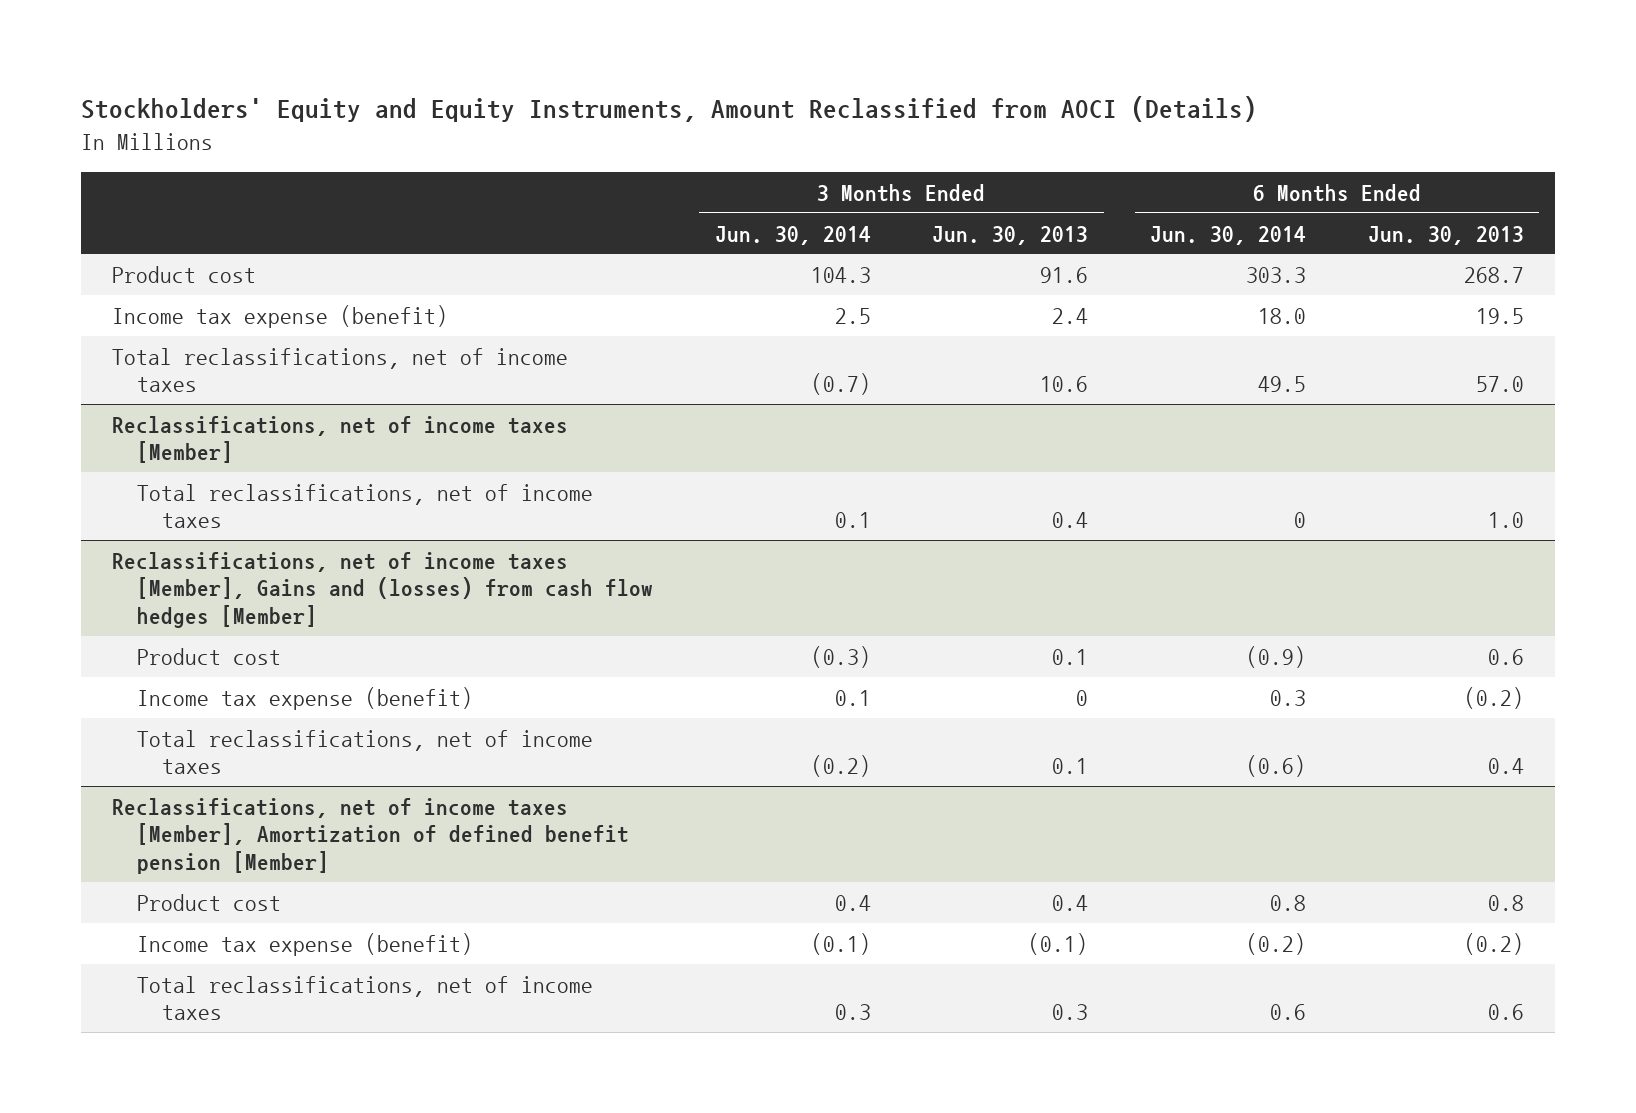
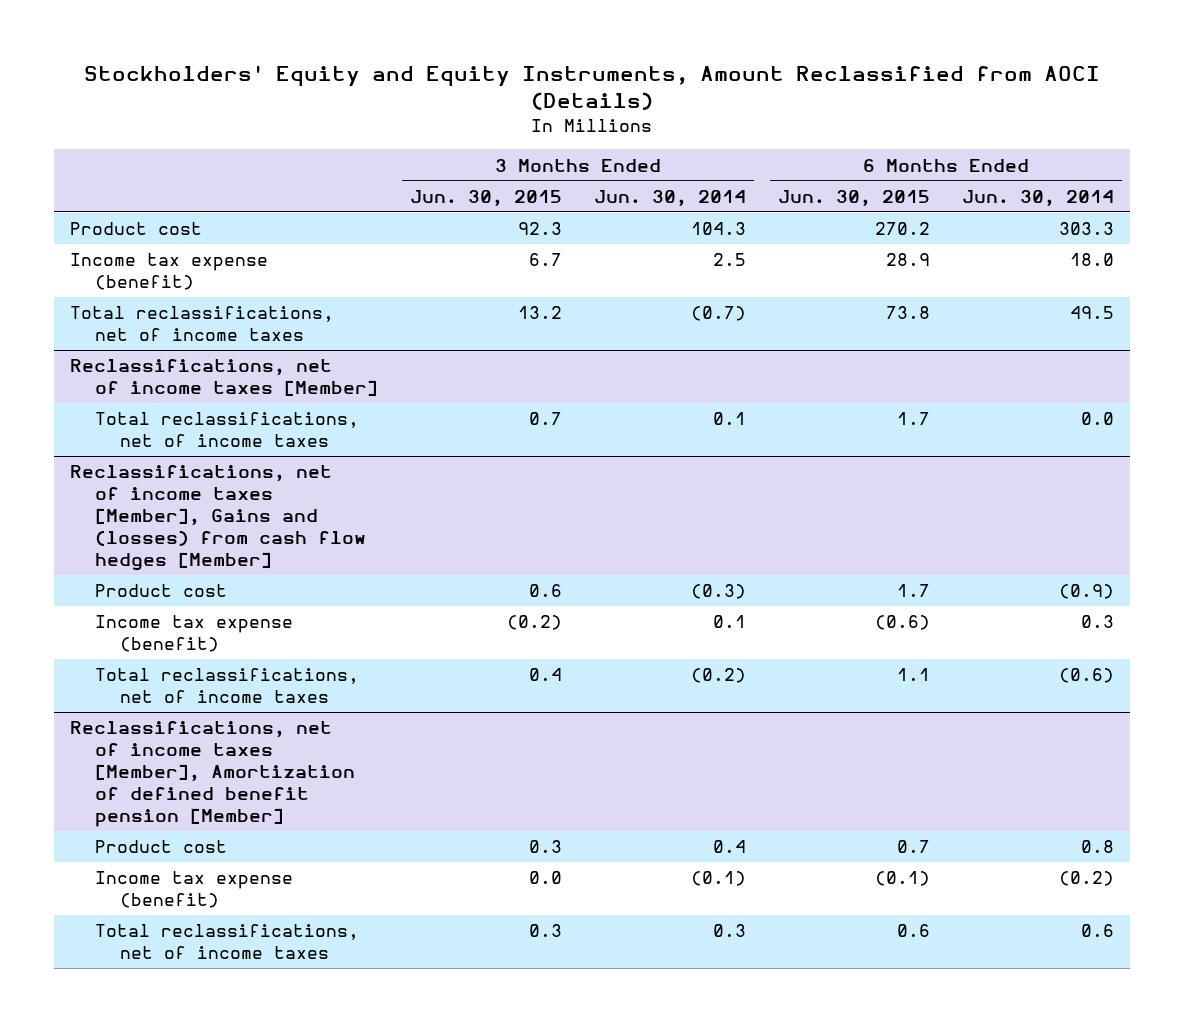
- | 3 Months Ended Jun. 30, 2014 | 3 Months Ended Jun. 30, 2013 | 6 Months Ended Jun. 30, 2014 | 6 Months Ended Jun. 30, 2013
+ | 3 Months Ended Jun. 30, 2015 | 3 Months Ended Jun. 30, 2014 | 6 Months Ended Jun. 30, 2015 | 6 Months Ended Jun. 30, 2014
@ Reclassifications, net of income taxes [Member]
- Total reclassifications, net of income taxes | 0.1 | 0.4 | 0 | 1.0
+ Total reclassifications, net of income taxes | 0.7 | 0.1 | 1.7 | 0.0

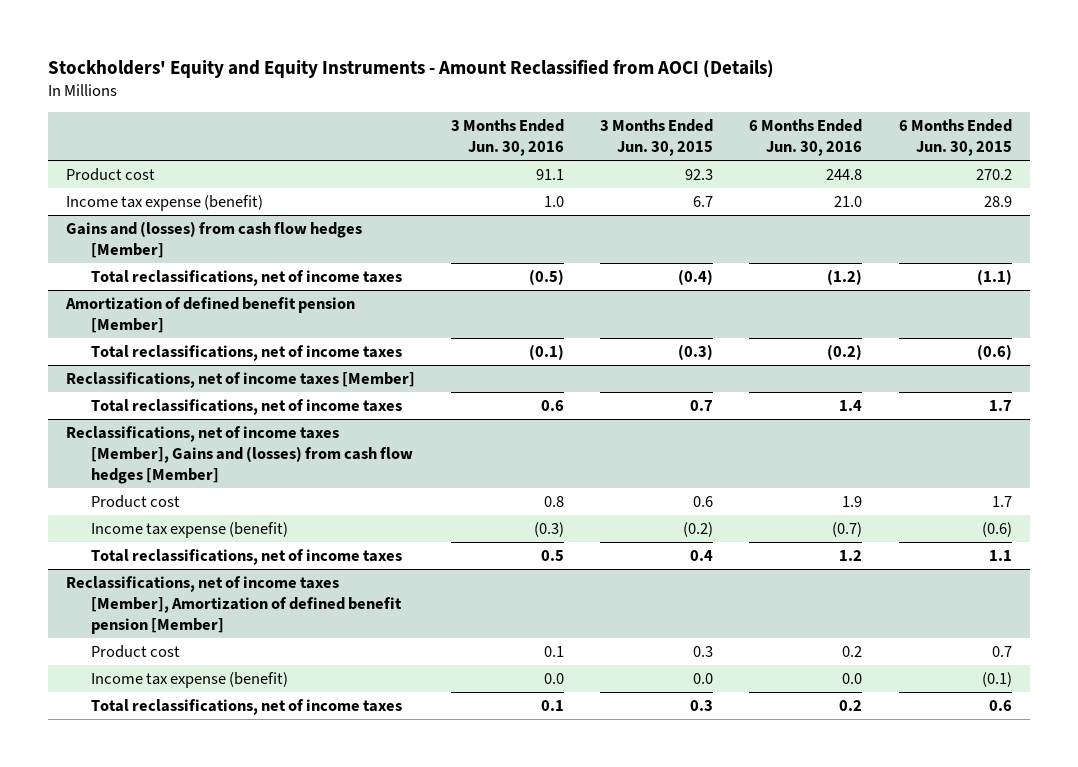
- Stockholders' Equity and Equity Instruments, Amount Reclassified from AOCI (Details)
+ Stockholders' Equity and Equity Instruments - Amount Reclassified from AOCI (Details)
- | 3 Months Ended Jun. 30, 2015 | 3 Months Ended Jun. 30, 2014 | 6 Months Ended Jun. 30, 2015 | 6 Months Ended Jun. 30, 2014
+ | 3 Months Ended Jun. 30, 2016 | 3 Months Ended Jun. 30, 2015 | 6 Months Ended Jun. 30, 2016 | 6 Months Ended Jun. 30, 2015
- Total reclassifications, net of income taxes | 13.2 | (0.7) | 73.8 | 49.5
+ Gains and (losses) from cash flow hedges [Member]
+ Total reclassifications, net of income taxes | (0.5) | (0.4) | (1.2) | (1.1)
+ Amortization of defined benefit pension [Member]
+ Total reclassifications, net of income taxes | (0.1) | (0.3) | (0.2) | (0.6)

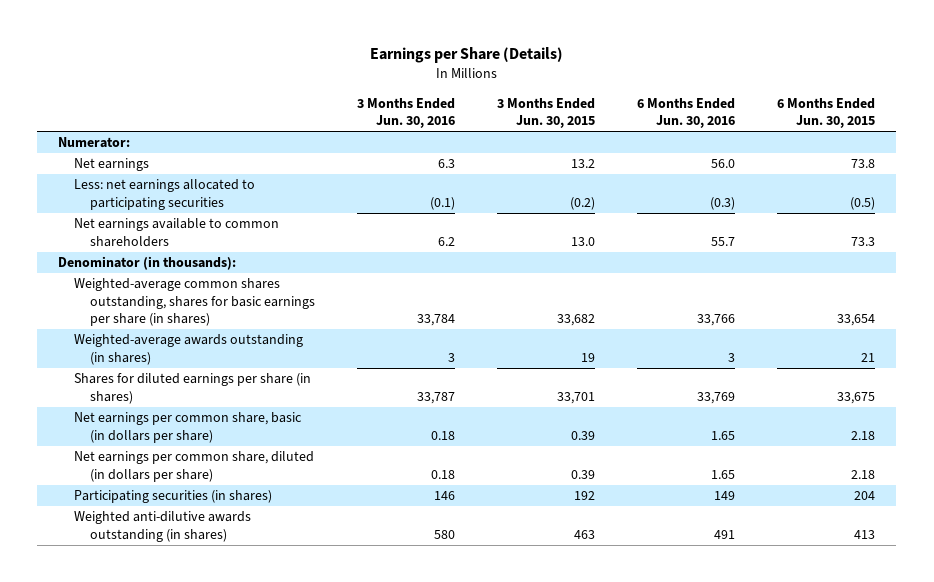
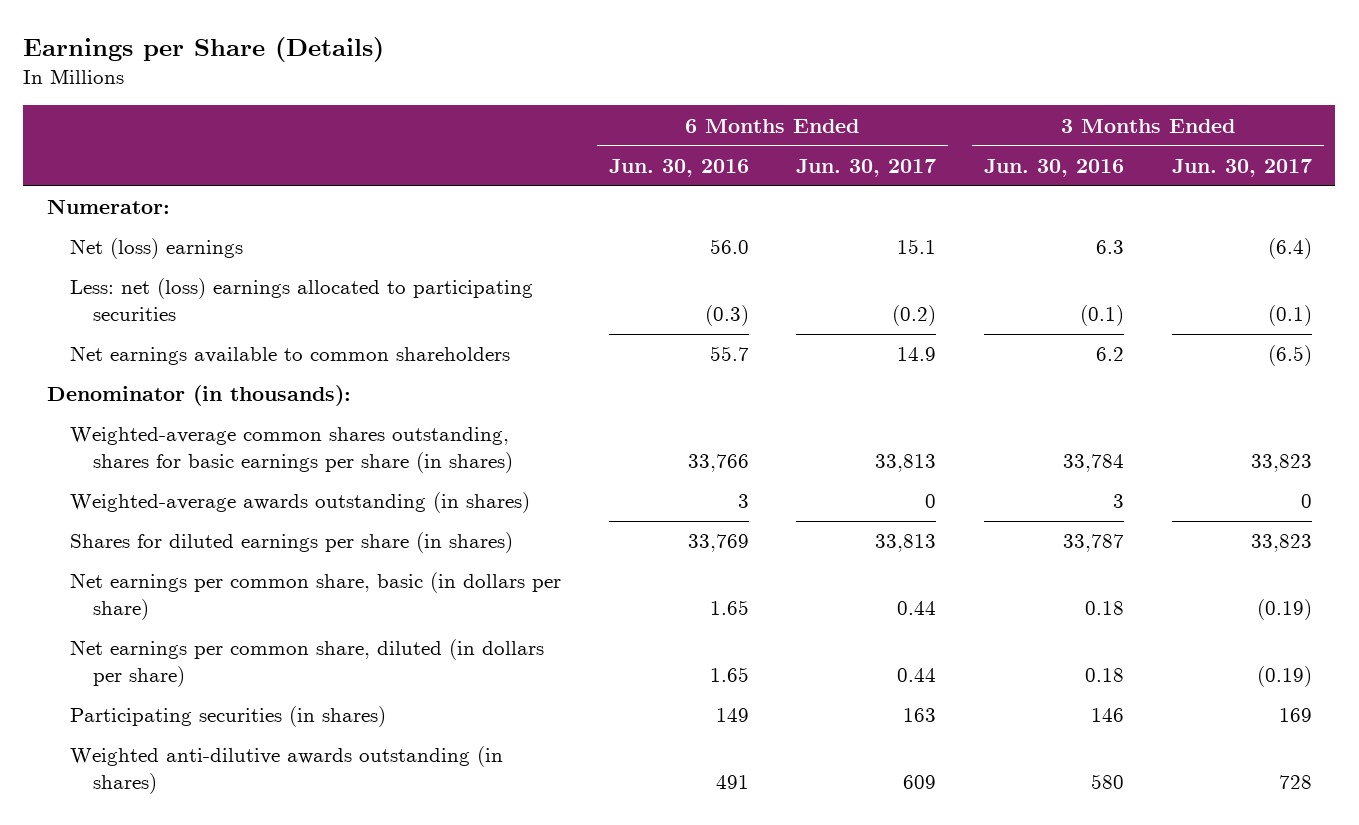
- | 3 Months Ended Jun. 30, 2016 | 3 Months Ended Jun. 30, 2015 | 6 Months Ended Jun. 30, 2016 | 6 Months Ended Jun. 30, 2015
+ | 6 Months Ended Jun. 30, 2016 | 6 Months Ended Jun. 30, 2017 | 3 Months Ended Jun. 30, 2016 | 3 Months Ended Jun. 30, 2017
- Net earnings | 6.3 | 13.2 | 56.0 | 73.8
- Less: net earnings allocated to participating securities | (0.1) | (0.2) | (0.3) | (0.5)
+ Net (loss) earnings | 56.0 | 15.1 | 6.3 | (6.4)
+ Less: net (loss) earnings allocated to participating securities | (0.3) | (0.2) | (0.1) | (0.1)

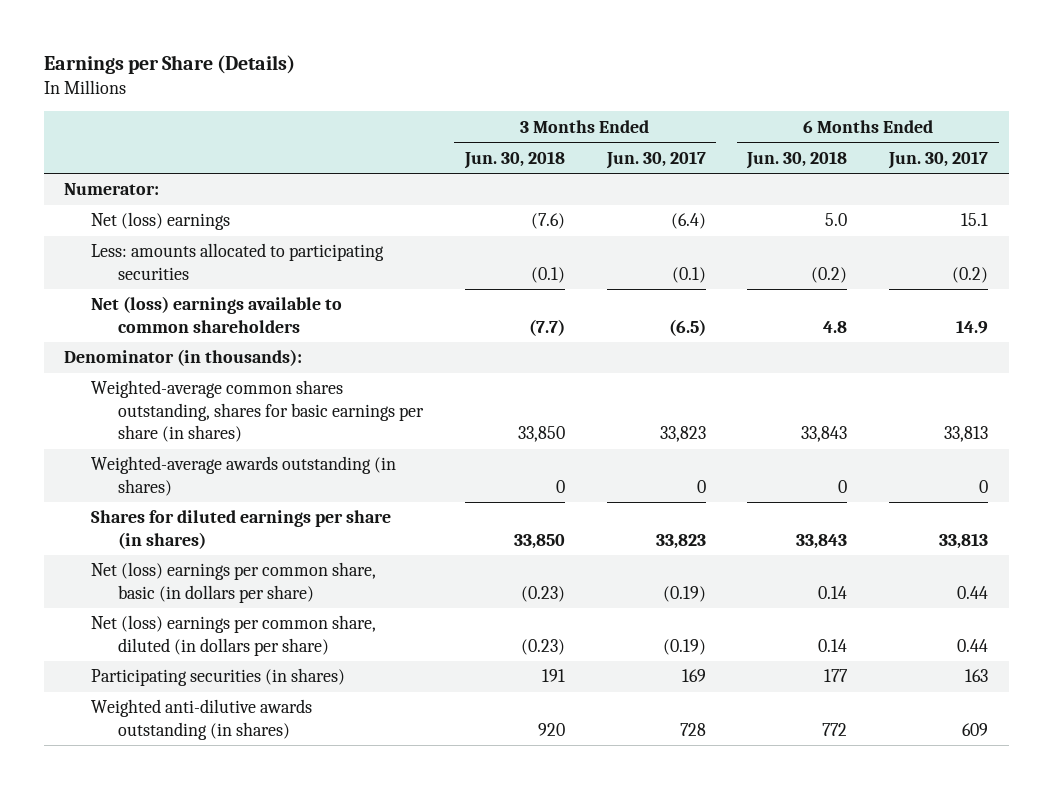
- | 6 Months Ended Jun. 30, 2016 | 6 Months Ended Jun. 30, 2017 | 3 Months Ended Jun. 30, 2016 | 3 Months Ended Jun. 30, 2017
+ | 3 Months Ended Jun. 30, 2018 | 3 Months Ended Jun. 30, 2017 | 6 Months Ended Jun. 30, 2018 | 6 Months Ended Jun. 30, 2017
- Less: net (loss) earnings allocated to participating securities | (0.3) | (0.2) | (0.1) | (0.1)
- Net earnings available to common shareholders | 55.7 | 14.9 | 6.2 | (6.5)
+ Less: amounts allocated to participating securities | (0.1) | (0.1) | (0.2) | (0.2)
+ Net (loss) earnings available to common shareholders | (7.7) | (6.5) | 4.8 | 14.9
- Net earnings per common share, basic (in dollars per share) | 1.65 | 0.44 | 0.18 | (0.19)
- Net earnings per common share, diluted (in dollars per share) | 1.65 | 0.44 | 0.18 | (0.19)
+ Net (loss) earnings per common share, basic (in dollars per share) | (0.23) | (0.19) | 0.14 | 0.44
+ Net (loss) earnings per common share, diluted (in dollars per share) | (0.23) | (0.19) | 0.14 | 0.44

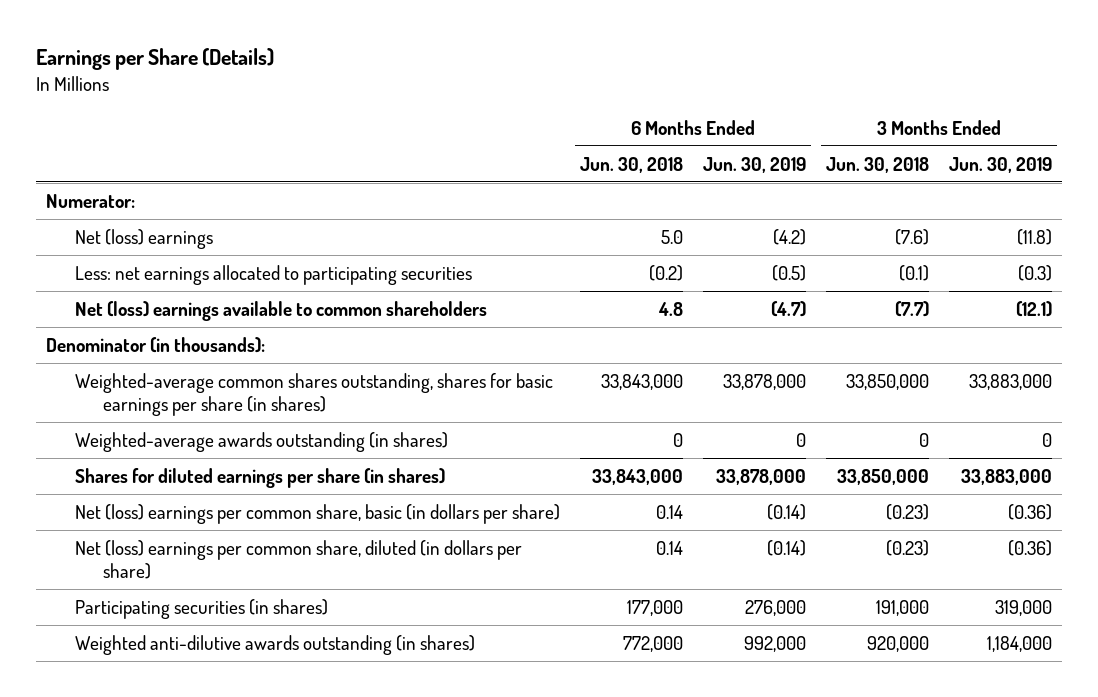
- | 3 Months Ended Jun. 30, 2018 | 3 Months Ended Jun. 30, 2017 | 6 Months Ended Jun. 30, 2018 | 6 Months Ended Jun. 30, 2017
+ | 6 Months Ended Jun. 30, 2018 | 6 Months Ended Jun. 30, 2019 | 3 Months Ended Jun. 30, 2018 | 3 Months Ended Jun. 30, 2019
- Less: amounts allocated to participating securities | (0.1) | (0.1) | (0.2) | (0.2)
+ Less: net earnings allocated to participating securities | (0.2) | (0.5) | (0.1) | (0.3)
- Weighted-average common shares outstanding, shares for basic earnings per share (in shares) | 33,850 | 33,823 | 33,843 | 33,813
+ Weighted-average common shares outstanding, shares for basic earnings per share (in shares) | 33,843,000 | 33,878,000 | 33,850,000 | 33,883,000
- Shares for diluted earnings per share (in shares) | 33,850 | 33,823 | 33,843 | 33,813
+ Shares for diluted earnings per share (in shares) | 33,843,000 | 33,878,000 | 33,850,000 | 33,883,000
- Participating securities (in shares) | 191 | 169 | 177 | 163
- Weighted anti-dilutive awards outstanding (in shares) | 920 | 728 | 772 | 609
+ Participating securities (in shares) | 177,000 | 276,000 | 191,000 | 319,000
+ Weighted anti-dilutive awards outstanding (in shares) | 772,000 | 992,000 | 920,000 | 1,184,000

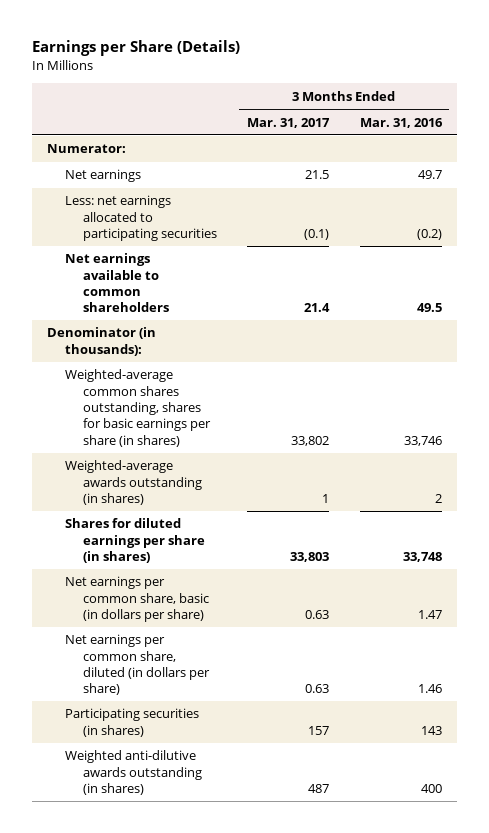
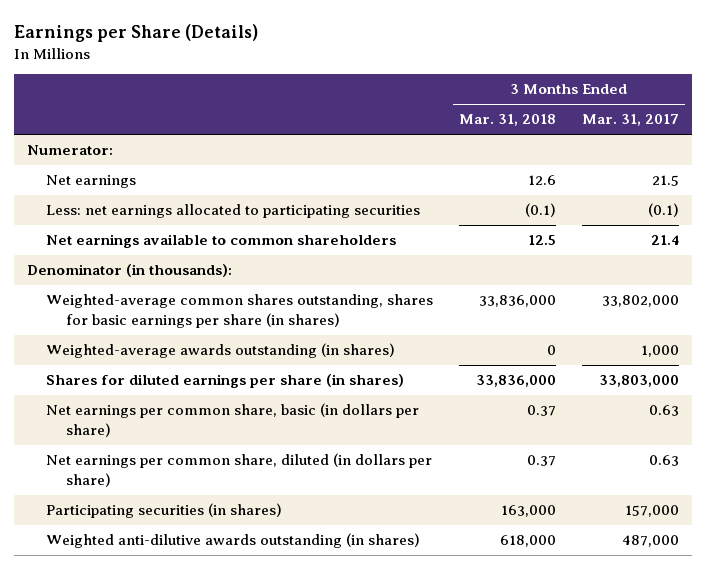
- | 3 Months Ended Mar. 31, 2017 | 3 Months Ended Mar. 31, 2016
+ | 3 Months Ended Mar. 31, 2018 | 3 Months Ended Mar. 31, 2017
- Weighted-average common shares outstanding, shares for basic earnings per share (in shares) | 33,802 | 33,746
- Weighted-average awards outstanding (in shares) | 1 | 2
- Shares for diluted earnings per share (in shares) | 33,803 | 33,748
+ Weighted-average common shares outstanding, shares for basic earnings per share (in shares) | 33,836,000 | 33,802,000
+ Weighted-average awards outstanding (in shares) | 0 | 1,000
+ Shares for diluted earnings per share (in shares) | 33,836,000 | 33,803,000
- Participating securities (in shares) | 157 | 143
- Weighted anti-dilutive awards outstanding (in shares) | 487 | 400
+ Participating securities (in shares) | 163,000 | 157,000
+ Weighted anti-dilutive awards outstanding (in shares) | 618,000 | 487,000

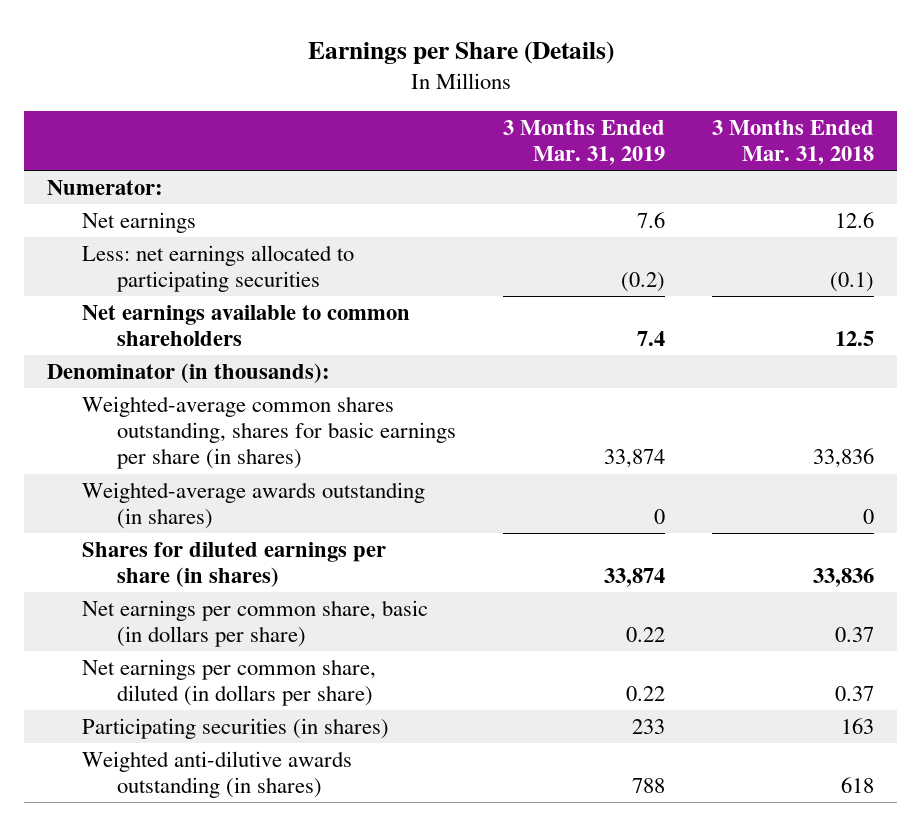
- | 3 Months Ended Mar. 31, 2018 | 3 Months Ended Mar. 31, 2017
+ | 3 Months Ended Mar. 31, 2019 | 3 Months Ended Mar. 31, 2018
- Weighted-average common shares outstanding, shares for basic earnings per share (in shares) | 33,836,000 | 33,802,000
+ Weighted-average common shares outstanding, shares for basic earnings per share (in shares) | 33,874 | 33,836
- Shares for diluted earnings per share (in shares) | 33,836,000 | 33,803,000
+ Shares for diluted earnings per share (in shares) | 33,874 | 33,836
- Participating securities (in shares) | 163,000 | 157,000
- Weighted anti-dilutive awards outstanding (in shares) | 618,000 | 487,000
+ Participating securities (in shares) | 233 | 163
+ Weighted anti-dilutive awards outstanding (in shares) | 788 | 618

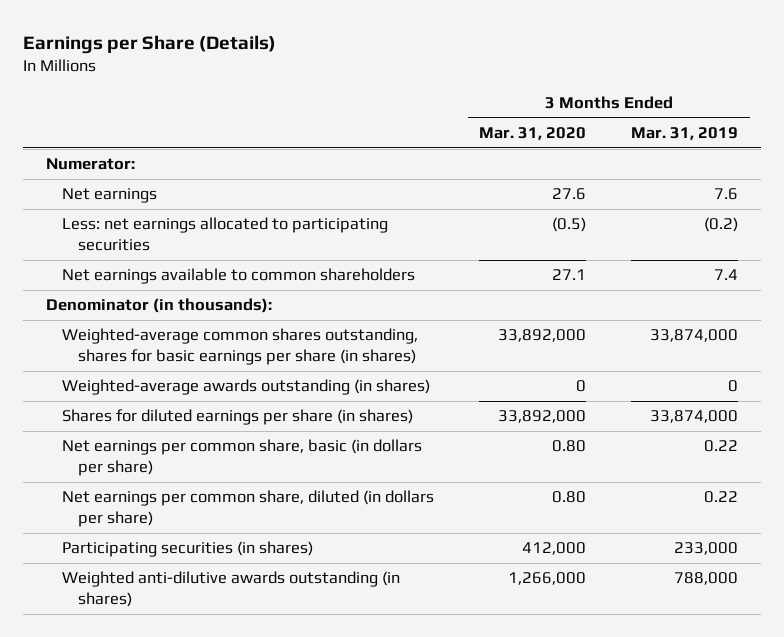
- | 3 Months Ended Mar. 31, 2019 | 3 Months Ended Mar. 31, 2018
+ | 3 Months Ended Mar. 31, 2020 | 3 Months Ended Mar. 31, 2019
- Weighted-average common shares outstanding, shares for basic earnings per share (in shares) | 33,874 | 33,836
+ Weighted-average common shares outstanding, shares for basic earnings per share (in shares) | 33,892,000 | 33,874,000
- Shares for diluted earnings per share (in shares) | 33,874 | 33,836
+ Shares for diluted earnings per share (in shares) | 33,892,000 | 33,874,000
- Participating securities (in shares) | 233 | 163
- Weighted anti-dilutive awards outstanding (in shares) | 788 | 618
+ Participating securities (in shares) | 412,000 | 233,000
+ Weighted anti-dilutive awards outstanding (in shares) | 1,266,000 | 788,000

